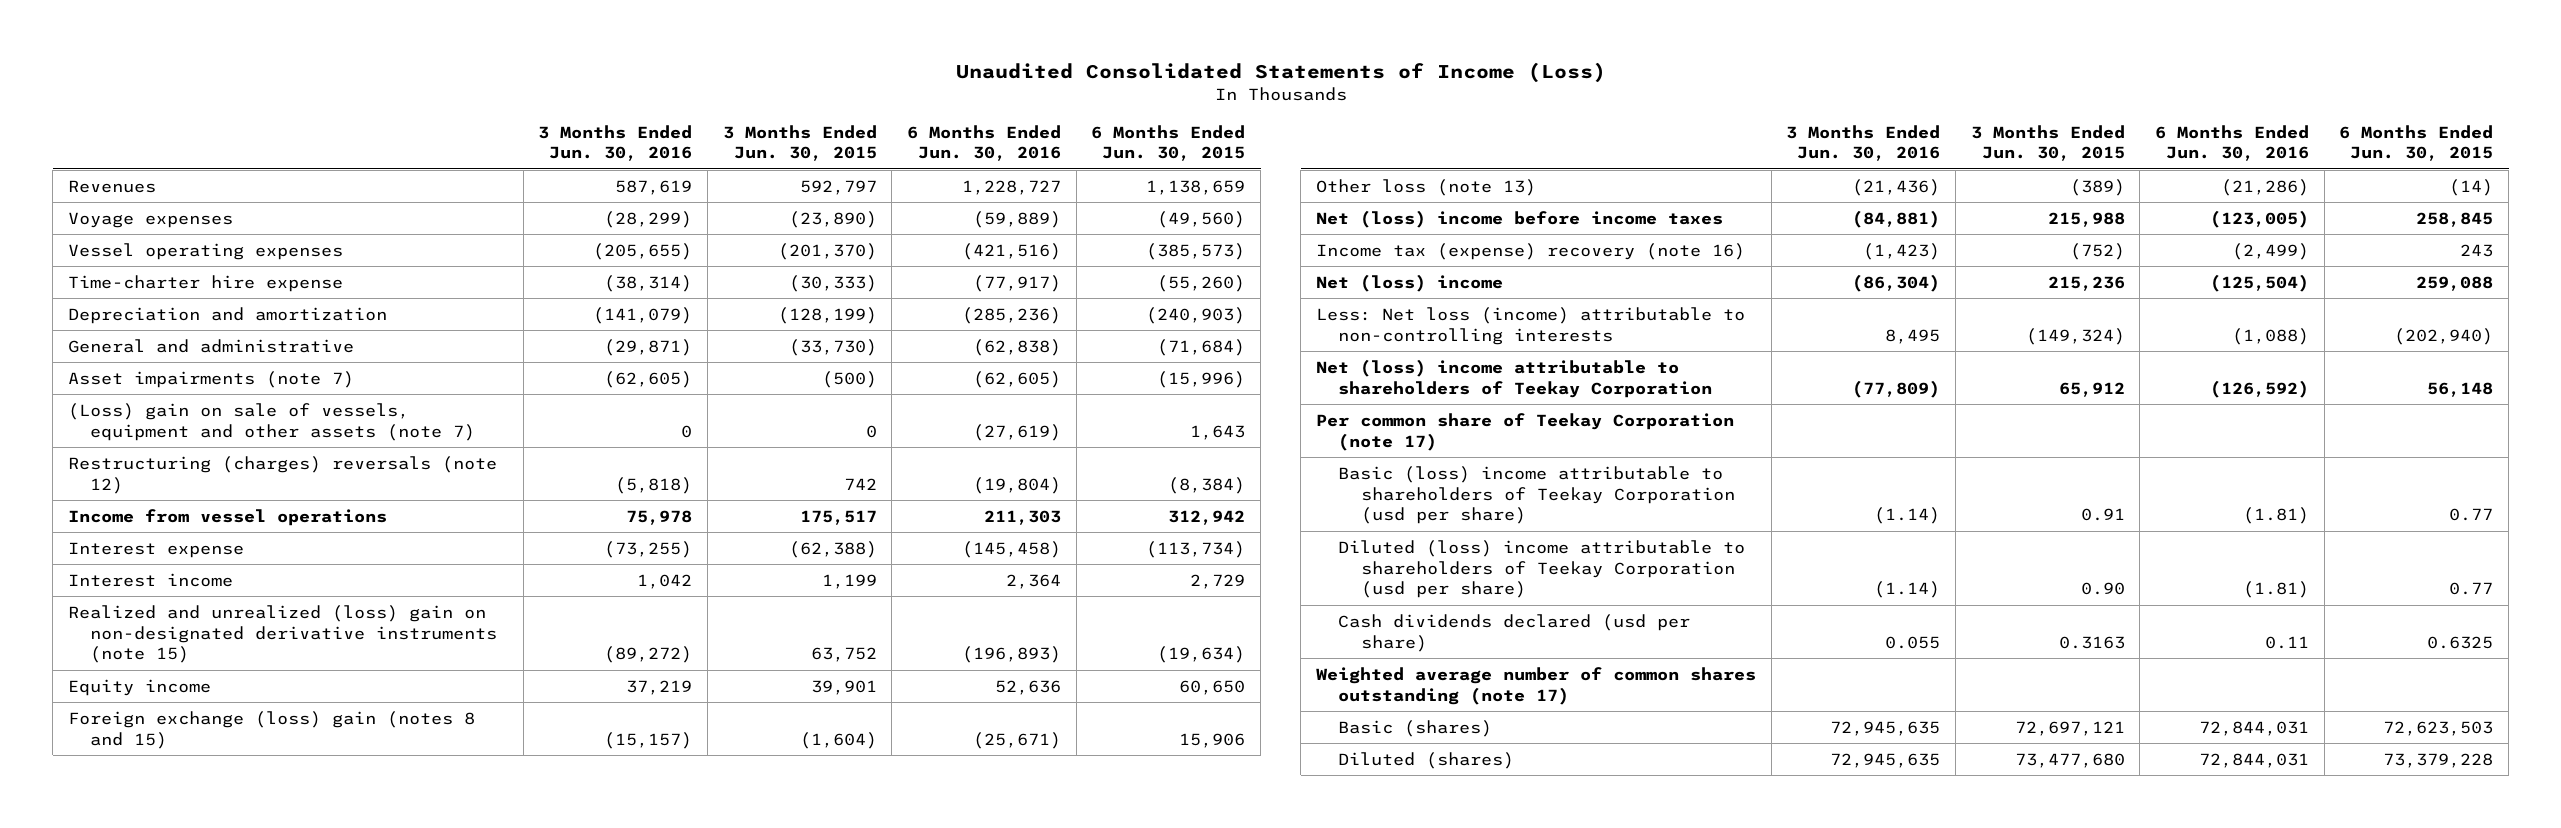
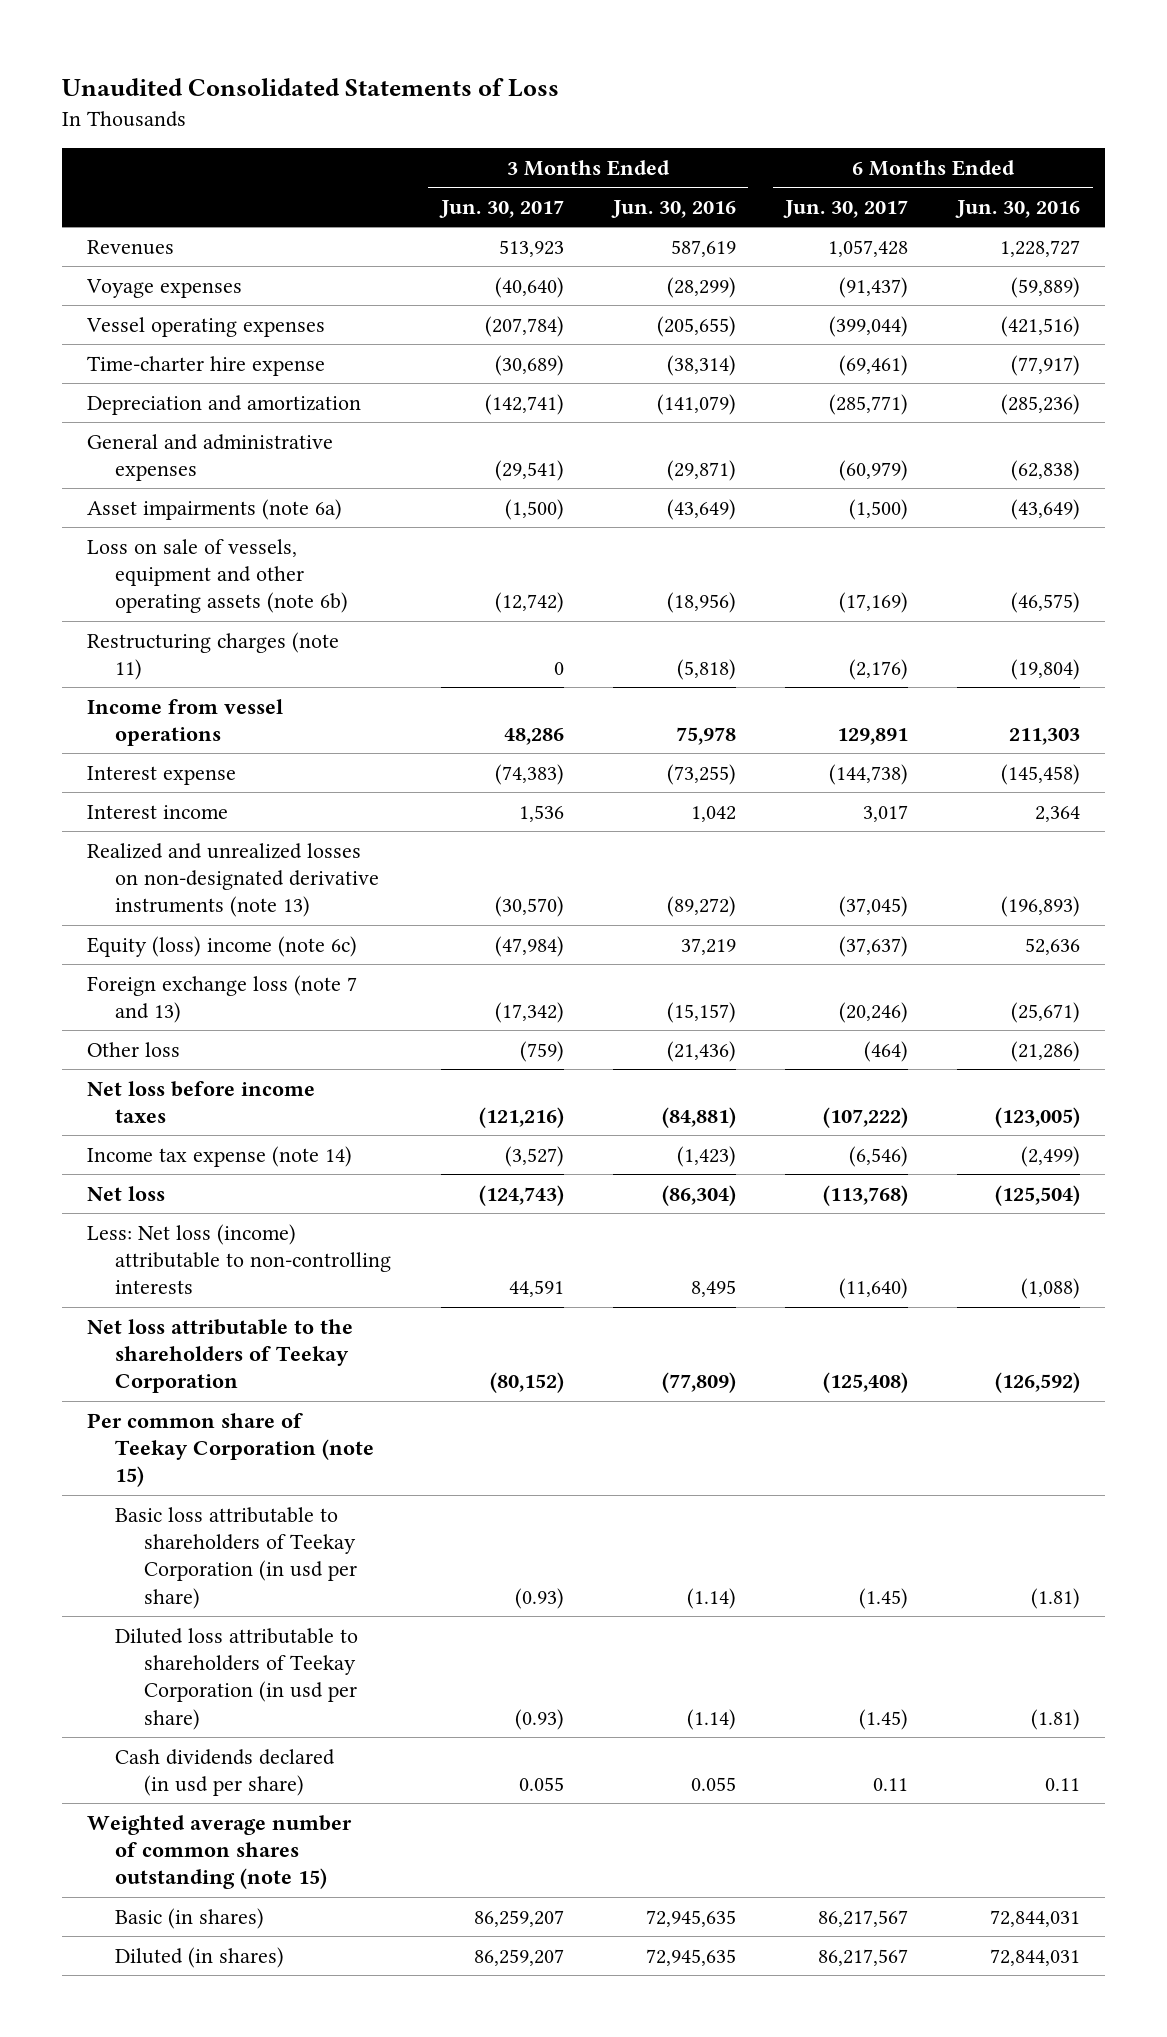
- Unaudited Consolidated Statements of Income (Loss)
+ Unaudited Consolidated Statements of Loss
- | 3 Months Ended Jun. 30, 2016 | 3 Months Ended Jun. 30, 2015 | 6 Months Ended Jun. 30, 2016 | 6 Months Ended Jun. 30, 2015
+ | 3 Months Ended Jun. 30, 2017 | 3 Months Ended Jun. 30, 2016 | 6 Months Ended Jun. 30, 2017 | 6 Months Ended Jun. 30, 2016
- General and administrative | (29,871) | (33,730) | (62,838) | (71,684)
- Asset impairments (note 7) | (62,605) | (500) | (62,605) | (15,996)
- (Loss) gain on sale of vessels, equipment and other assets (note 7) | 0 | 0 | (27,619) | 1,643
- Restructuring (charges) reversals (note 12) | (5,818) | 742 | (19,804) | (8,384)
+ General and administrative expenses | (29,541) | (29,871) | (60,979) | (62,838)
+ Asset impairments (note 6a) | (1,500) | (43,649) | (1,500) | (43,649)
+ Loss on sale of vessels, equipment and other operating assets (note 6b) | (12,742) | (18,956) | (17,169) | (46,575)
+ Restructuring charges (note 11) | 0 | (5,818) | (2,176) | (19,804)
- Realized and unrealized (loss) gain on non-designated derivative instruments (note 15) | (89,272) | 63,752 | (196,893) | (19,634)
- Equity income | 37,219 | 39,901 | 52,636 | 60,650
- Foreign exchange (loss) gain (notes 8 and 15) | (15,157) | (1,604) | (25,671) | 15,906
- Other loss (note 13) | (21,436) | (389) | (21,286) | (14)
- Net (loss) income before income taxes | (84,881) | 215,988 | (123,005) | 258,845
- Income tax (expense) recovery (note 16) | (1,423) | (752) | (2,499) | 243
- Net (loss) income | (86,304) | 215,236 | (125,504) | 259,088
+ Realized and unrealized losses on non-designated derivative instruments (note 13) | (30,570) | (89,272) | (37,045) | (196,893)
+ Equity (loss) income (note 6c) | (47,984) | 37,219 | (37,637) | 52,636
+ Foreign exchange loss (note 7 and 13) | (17,342) | (15,157) | (20,246) | (25,671)
+ Other loss | (759) | (21,436) | (464) | (21,286)
+ Net loss before income taxes | (121,216) | (84,881) | (107,222) | (123,005)
+ Income tax expense (note 14) | (3,527) | (1,423) | (6,546) | (2,499)
+ Net loss | (124,743) | (86,304) | (113,768) | (125,504)
- Net (loss) income attributable to shareholders of Teekay Corporation | (77,809) | 65,912 | (126,592) | 56,148
- Per common share of Teekay Corporation (note 17)
- Basic (loss) income attributable to shareholders of Teekay Corporation (usd per share) | (1.14) | 0.91 | (1.81) | 0.77
- Diluted (loss) income attributable to shareholders of Teekay Corporation (usd per share) | (1.14) | 0.90 | (1.81) | 0.77
- Cash dividends declared (usd per share) | 0.055 | 0.3163 | 0.11 | 0.6325
- Weighted average number of common shares outstanding (note 17)
- Basic (shares) | 72,945,635 | 72,697,121 | 72,844,031 | 72,623,503
- Diluted (shares) | 72,945,635 | 73,477,680 | 72,844,031 | 73,379,228
+ Net loss attributable to the shareholders of Teekay Corporation | (80,152) | (77,809) | (125,408) | (126,592)
+ Per common share of Teekay Corporation (note 15)
+ Basic loss attributable to shareholders of Teekay Corporation (in usd per share) | (0.93) | (1.14) | (1.45) | (1.81)
+ Diluted loss attributable to shareholders of Teekay Corporation (in usd per share) | (0.93) | (1.14) | (1.45) | (1.81)
+ Cash dividends declared (in usd per share) | 0.055 | 0.055 | 0.11 | 0.11
+ Weighted average number of common shares outstanding (note 15)
+ Basic (in shares) | 86,259,207 | 72,945,635 | 86,217,567 | 72,844,031
+ Diluted (in shares) | 86,259,207 | 72,945,635 | 86,217,567 | 72,844,031

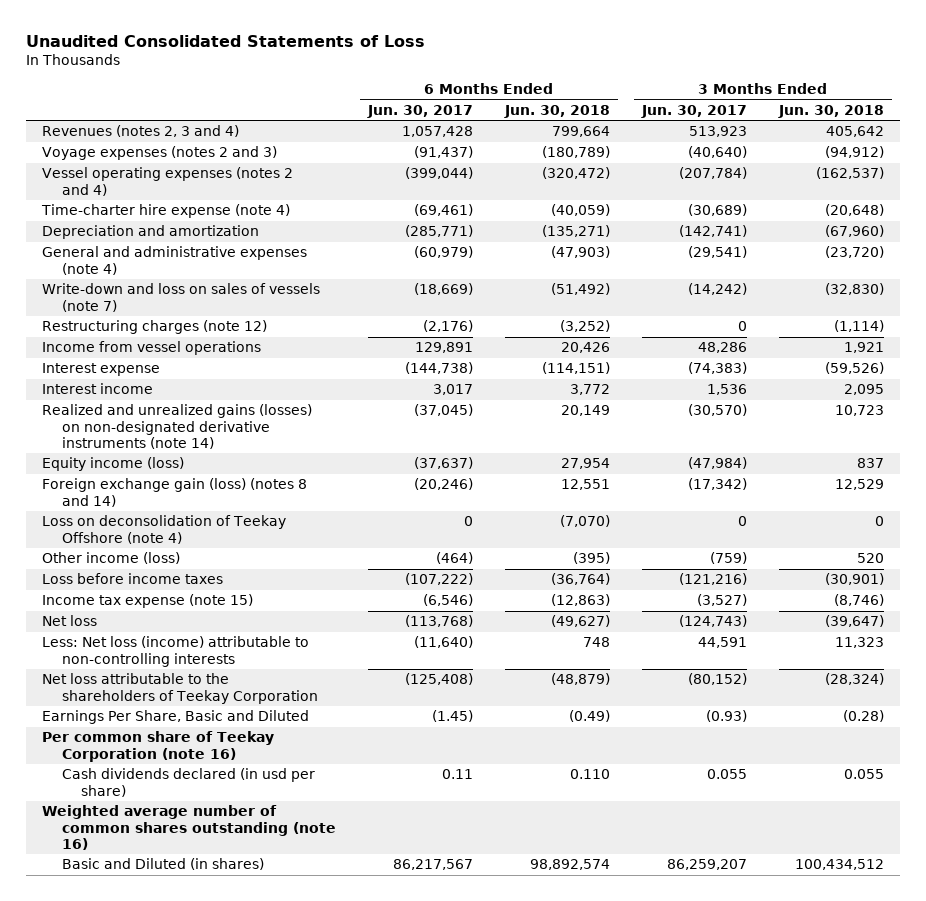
- | 3 Months Ended Jun. 30, 2017 | 3 Months Ended Jun. 30, 2016 | 6 Months Ended Jun. 30, 2017 | 6 Months Ended Jun. 30, 2016
+ | 6 Months Ended Jun. 30, 2017 | 6 Months Ended Jun. 30, 2018 | 3 Months Ended Jun. 30, 2017 | 3 Months Ended Jun. 30, 2018
- Revenues | 513,923 | 587,619 | 1,057,428 | 1,228,727
- Voyage expenses | (40,640) | (28,299) | (91,437) | (59,889)
- Vessel operating expenses | (207,784) | (205,655) | (399,044) | (421,516)
- Time-charter hire expense | (30,689) | (38,314) | (69,461) | (77,917)
+ Revenues (notes 2, 3 and 4) | 1,057,428 | 799,664 | 513,923 | 405,642
+ Voyage expenses (notes 2 and 3) | (91,437) | (180,789) | (40,640) | (94,912)
+ Vessel operating expenses (notes 2 and 4) | (399,044) | (320,472) | (207,784) | (162,537)
+ Time-charter hire expense (note 4) | (69,461) | (40,059) | (30,689) | (20,648)
- General and administrative expenses | (29,541) | (29,871) | (60,979) | (62,838)
- Asset impairments (note 6a) | (1,500) | (43,649) | (1,500) | (43,649)
- Loss on sale of vessels, equipment and other operating assets (note 6b) | (12,742) | (18,956) | (17,169) | (46,575)
- Restructuring charges (note 11) | 0 | (5,818) | (2,176) | (19,804)
+ General and administrative expenses (note 4) | (60,979) | (47,903) | (29,541) | (23,720)
+ Write-down and loss on sales of vessels (note 7) | (18,669) | (51,492) | (14,242) | (32,830)
+ Restructuring charges (note 12) | (2,176) | (3,252) | 0 | (1,114)
- Realized and unrealized losses on non-designated derivative instruments (note 13) | (30,570) | (89,272) | (37,045) | (196,893)
- Equity (loss) income (note 6c) | (47,984) | 37,219 | (37,637) | 52,636
- Foreign exchange loss (note 7 and 13) | (17,342) | (15,157) | (20,246) | (25,671)
- Other loss | (759) | (21,436) | (464) | (21,286)
- Net loss before income taxes | (121,216) | (84,881) | (107,222) | (123,005)
- Income tax expense (note 14) | (3,527) | (1,423) | (6,546) | (2,499)
+ Realized and unrealized gains (losses) on non-designated derivative instruments (note 14) | (37,045) | 20,149 | (30,570) | 10,723
+ Equity income (loss) | (37,637) | 27,954 | (47,984) | 837
+ Foreign exchange gain (loss) (notes 8 and 14) | (20,246) | 12,551 | (17,342) | 12,529
+ Loss on deconsolidation of Teekay Offshore (note 4) | 0 | (7,070) | 0 | 0
+ Other income (loss) | (464) | (395) | (759) | 520
+ Loss before income taxes | (107,222) | (36,764) | (121,216) | (30,901)
+ Income tax expense (note 15) | (6,546) | (12,863) | (3,527) | (8,746)
- Per common share of Teekay Corporation (note 15)
- Basic loss attributable to shareholders of Teekay Corporation (in usd per share) | (0.93) | (1.14) | (1.45) | (1.81)
- Diluted loss attributable to shareholders of Teekay Corporation (in usd per share) | (0.93) | (1.14) | (1.45) | (1.81)
+ Earnings Per Share, Basic and Diluted | (1.45) | (0.49) | (0.93) | (0.28)
+ Per common share of Teekay Corporation (note 16)
- Weighted average number of common shares outstanding (note 15)
- Basic (in shares) | 86,259,207 | 72,945,635 | 86,217,567 | 72,844,031
- Diluted (in shares) | 86,259,207 | 72,945,635 | 86,217,567 | 72,844,031
+ Weighted average number of common shares outstanding (note 16)
+ Basic and Diluted (in shares) | 86,217,567 | 98,892,574 | 86,259,207 | 100,434,512

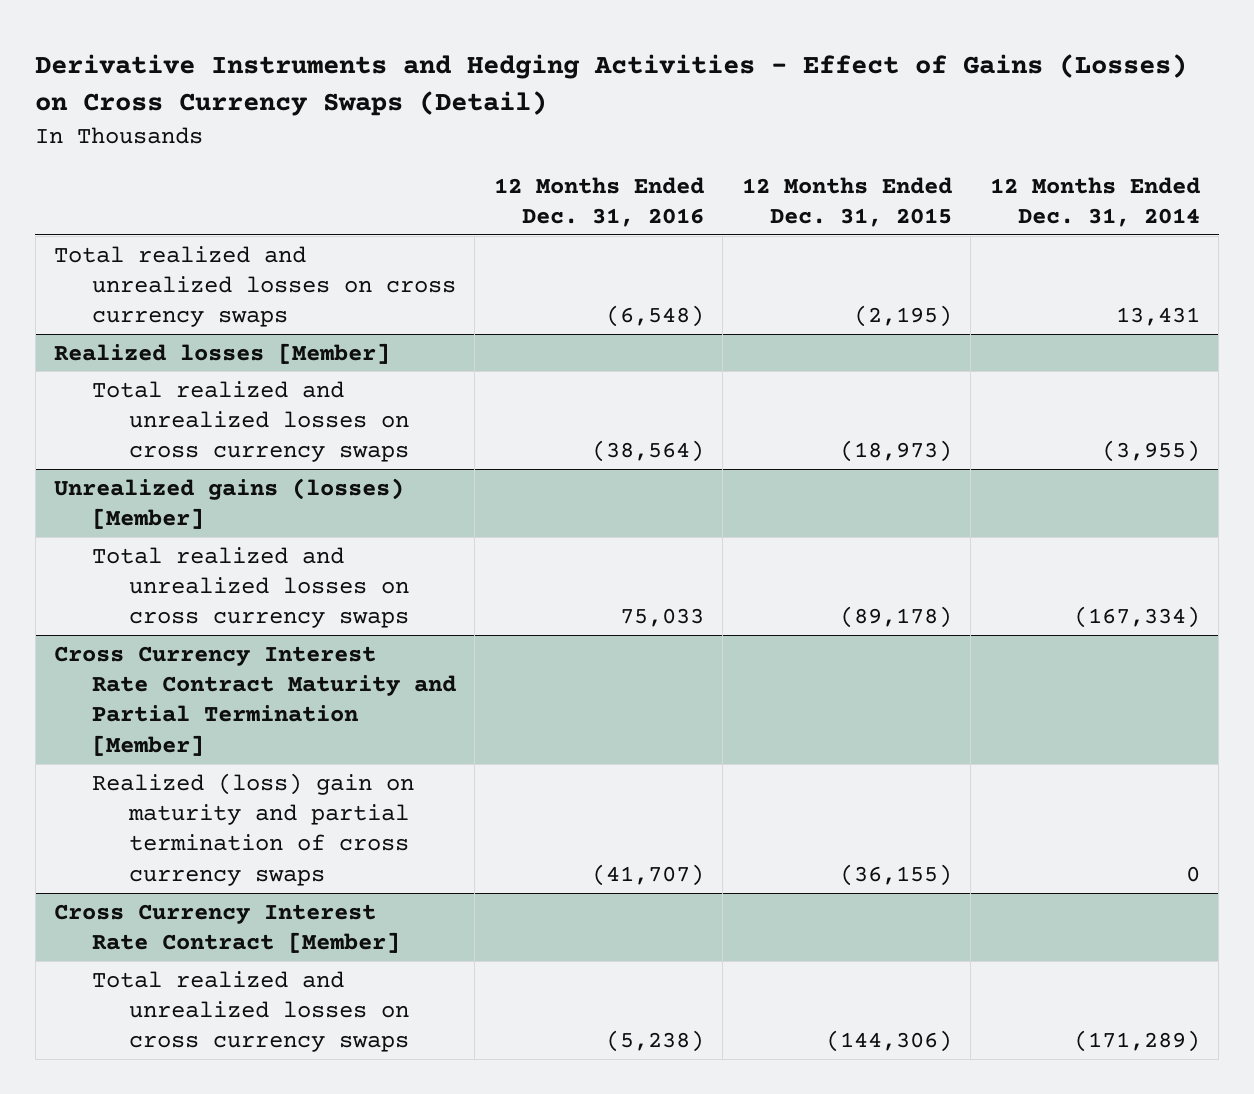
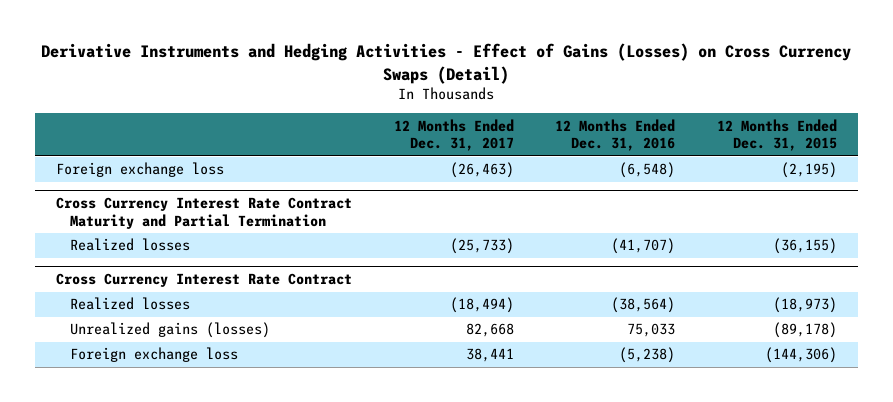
- | 12 Months Ended Dec. 31, 2016 | 12 Months Ended Dec. 31, 2015 | 12 Months Ended Dec. 31, 2014
+ | 12 Months Ended Dec. 31, 2017 | 12 Months Ended Dec. 31, 2016 | 12 Months Ended Dec. 31, 2015
- Total realized and unrealized losses on cross currency swaps | (6,548) | (2,195) | 13,431
- Realized losses [Member]
- Total realized and unrealized losses on cross currency swaps | (38,564) | (18,973) | (3,955)
- Unrealized gains (losses) [Member]
- Total realized and unrealized losses on cross currency swaps | 75,033 | (89,178) | (167,334)
- Cross Currency Interest Rate Contract Maturity and Partial Termination [Member]
- Realized (loss) gain on maturity and partial termination of cross currency swaps | (41,707) | (36,155) | 0
- Cross Currency Interest Rate Contract [Member]
- Total realized and unrealized losses on cross currency swaps | (5,238) | (144,306) | (171,289)
+ Foreign exchange loss | (26,463) | (6,548) | (2,195)
+ Cross Currency Interest Rate Contract Maturity and Partial Termination
+ Realized losses | (25,733) | (41,707) | (36,155)
+ Cross Currency Interest Rate Contract
+ Realized losses | (18,494) | (38,564) | (18,973)
+ Unrealized gains (losses) | 82,668 | 75,033 | (89,178)
+ Foreign exchange loss | 38,441 | (5,238) | (144,306)

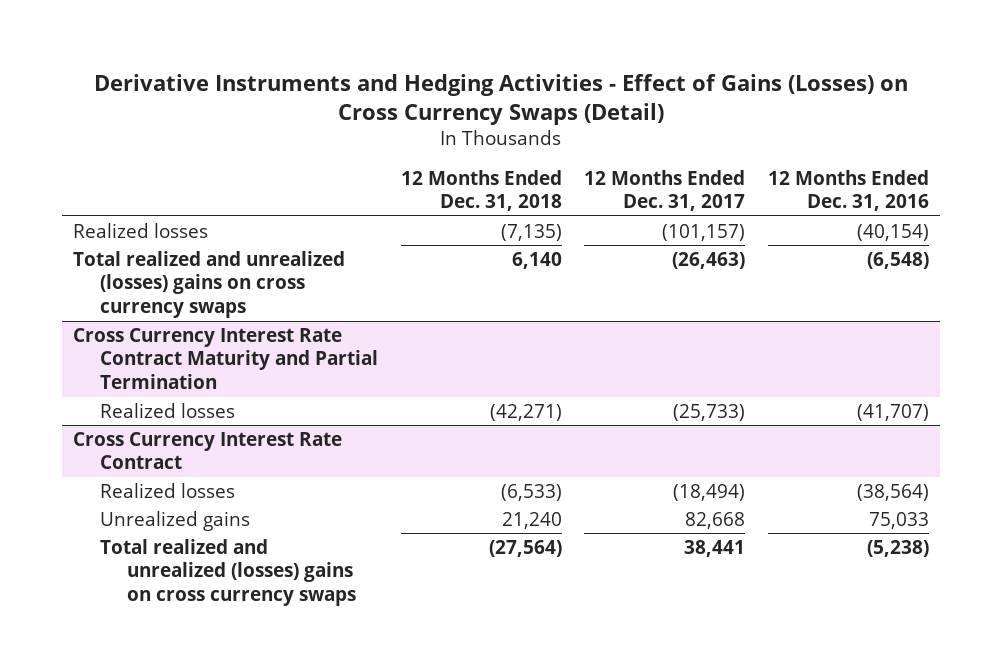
- | 12 Months Ended Dec. 31, 2017 | 12 Months Ended Dec. 31, 2016 | 12 Months Ended Dec. 31, 2015
+ | 12 Months Ended Dec. 31, 2018 | 12 Months Ended Dec. 31, 2017 | 12 Months Ended Dec. 31, 2016
- Foreign exchange loss | (26,463) | (6,548) | (2,195)
+ Realized losses | (7,135) | (101,157) | (40,154)
+ Total realized and unrealized (losses) gains on cross currency swaps | 6,140 | (26,463) | (6,548)
@ Cross Currency Interest Rate Contract
- Unrealized gains (losses) | 82,668 | 75,033 | (89,178)
- Foreign exchange loss | 38,441 | (5,238) | (144,306)
+ Unrealized gains | 21,240 | 82,668 | 75,033
+ Total realized and unrealized (losses) gains on cross currency swaps | (27,564) | 38,441 | (5,238)

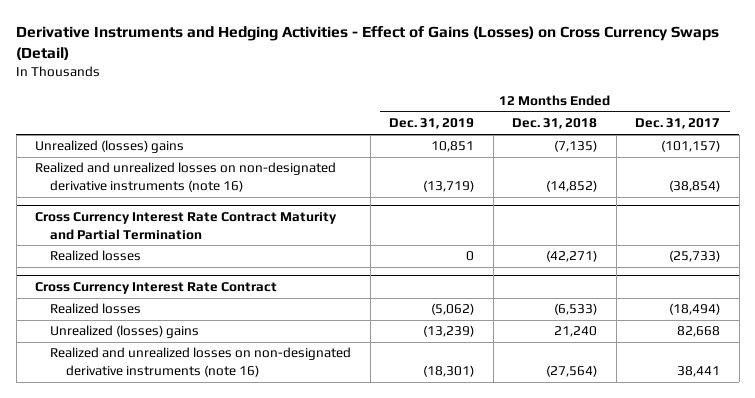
- | 12 Months Ended Dec. 31, 2018 | 12 Months Ended Dec. 31, 2017 | 12 Months Ended Dec. 31, 2016
+ | 12 Months Ended Dec. 31, 2019 | 12 Months Ended Dec. 31, 2018 | 12 Months Ended Dec. 31, 2017
- Realized losses | (7,135) | (101,157) | (40,154)
- Total realized and unrealized (losses) gains on cross currency swaps | 6,140 | (26,463) | (6,548)
+ Unrealized (losses) gains | 10,851 | (7,135) | (101,157)
+ Realized and unrealized losses on non-designated derivative instruments (note 16) | (13,719) | (14,852) | (38,854)
@ Cross Currency Interest Rate Contract
- Unrealized gains | 21,240 | 82,668 | 75,033
- Total realized and unrealized (losses) gains on cross currency swaps | (27,564) | 38,441 | (5,238)
+ Unrealized (losses) gains | (13,239) | 21,240 | 82,668
+ Realized and unrealized losses on non-designated derivative instruments (note 16) | (18,301) | (27,564) | 38,441

